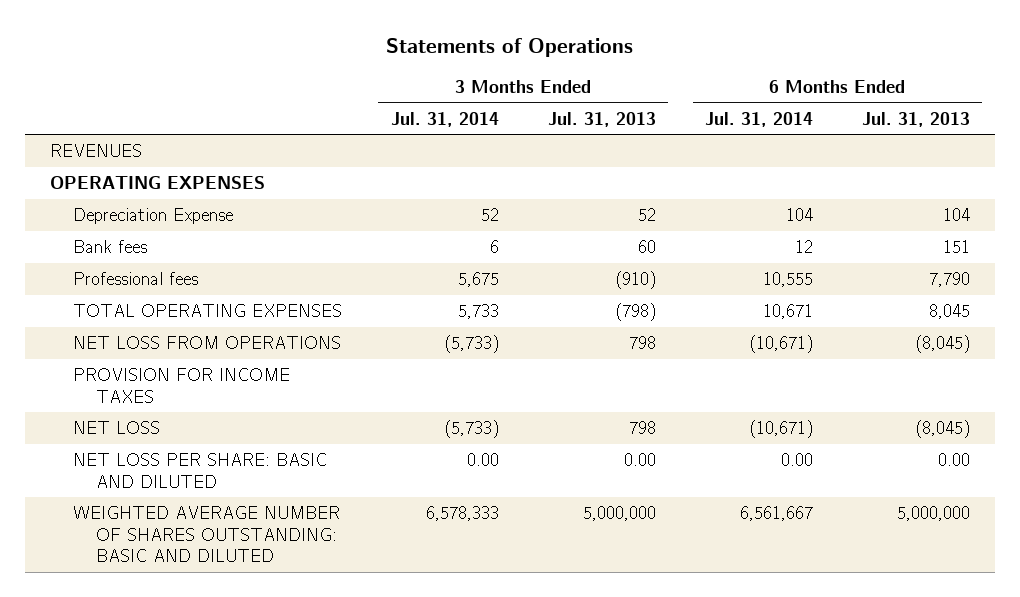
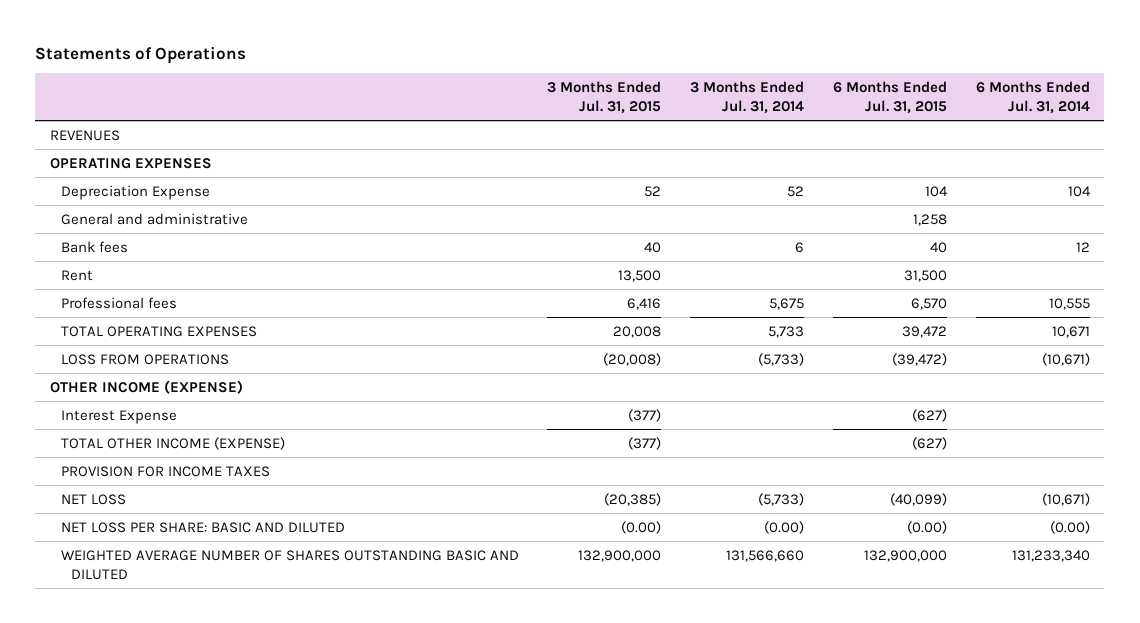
- | 3 Months Ended Jul. 31, 2014 | 3 Months Ended Jul. 31, 2013 | 6 Months Ended Jul. 31, 2014 | 6 Months Ended Jul. 31, 2013
+ | 3 Months Ended Jul. 31, 2015 | 3 Months Ended Jul. 31, 2014 | 6 Months Ended Jul. 31, 2015 | 6 Months Ended Jul. 31, 2014
+ General and administrative | | | 1,258 |
+ Rent | 13,500 | | 31,500 |
- NET LOSS FROM OPERATIONS | (5,733) | 798 | (10,671) | (8,045)
+ LOSS FROM OPERATIONS | (20,008) | (5,733) | (39,472) | (10,671)
+ OTHER INCOME (EXPENSE)
+ Interest Expense | (377) | | (627) |
+ TOTAL OTHER INCOME (EXPENSE) | (377) | | (627) |
- NET LOSS PER SHARE: BASIC AND DILUTED | 0.00 | 0.00 | 0.00 | 0.00
- WEIGHTED AVERAGE NUMBER OF SHARES OUTSTANDING: BASIC AND DILUTED | 6,578,333 | 5,000,000 | 6,561,667 | 5,000,000
+ NET LOSS PER SHARE: BASIC AND DILUTED | (0.00) | (0.00) | (0.00) | (0.00)
+ WEIGHTED AVERAGE NUMBER OF SHARES OUTSTANDING BASIC AND DILUTED | 132,900,000 | 131,566,660 | 132,900,000 | 131,233,340

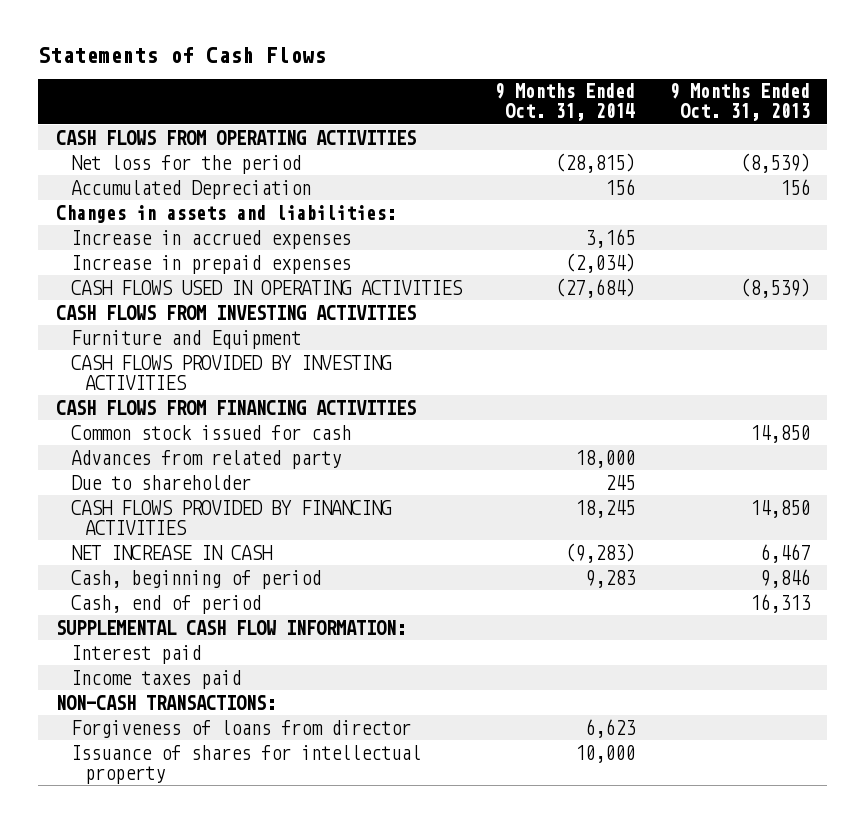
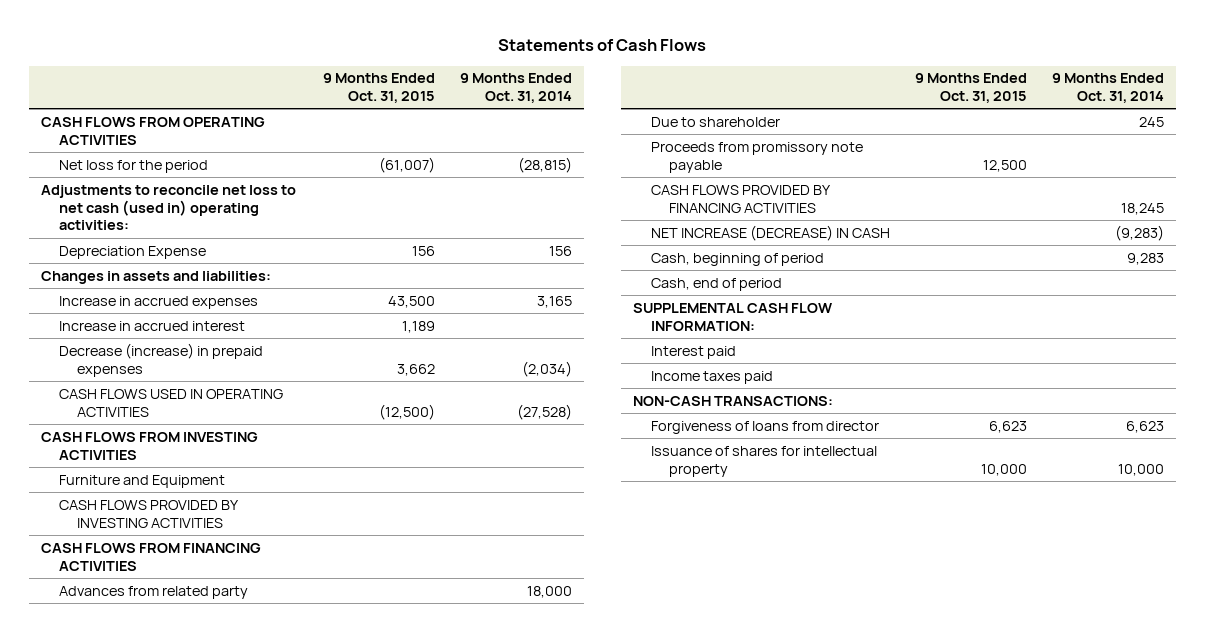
- | 9 Months Ended Oct. 31, 2014 | 9 Months Ended Oct. 31, 2013
+ | 9 Months Ended Oct. 31, 2015 | 9 Months Ended Oct. 31, 2014
- Accumulated Depreciation | 156 | 156
+ Adjustments to reconcile net loss to net cash (used in) operating activities:
+ Depreciation Expense | 156 | 156
- Increase in prepaid expenses | (2,034) |
- CASH FLOWS USED IN OPERATING ACTIVITIES | (27,684) | (8,539)
+ Increase in accrued interest | 1,189 |
+ Decrease (increase) in prepaid expenses | 3,662 | (2,034)
+ CASH FLOWS USED IN OPERATING ACTIVITIES | (12,500) | (27,528)
- Common stock issued for cash | | 14,850
+ Proceeds from promissory note payable | 12,500 |
- NET INCREASE IN CASH | (9,283) | 6,467
+ NET INCREASE (DECREASE) IN CASH | | (9,283)

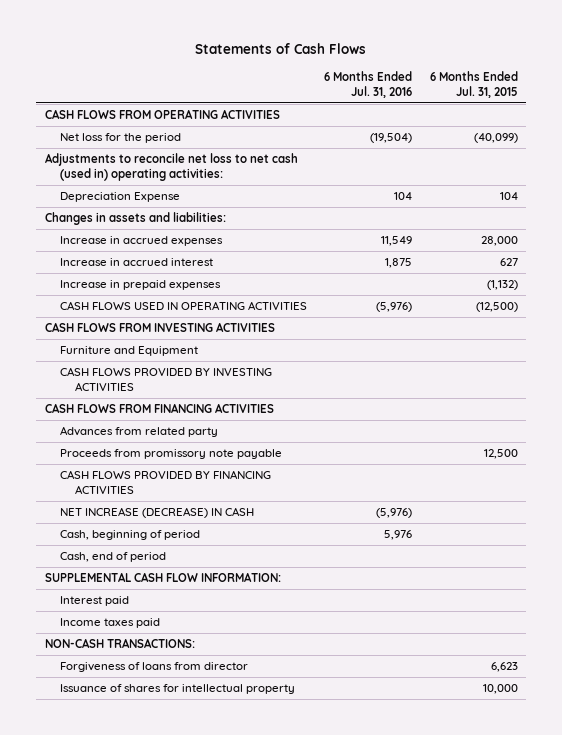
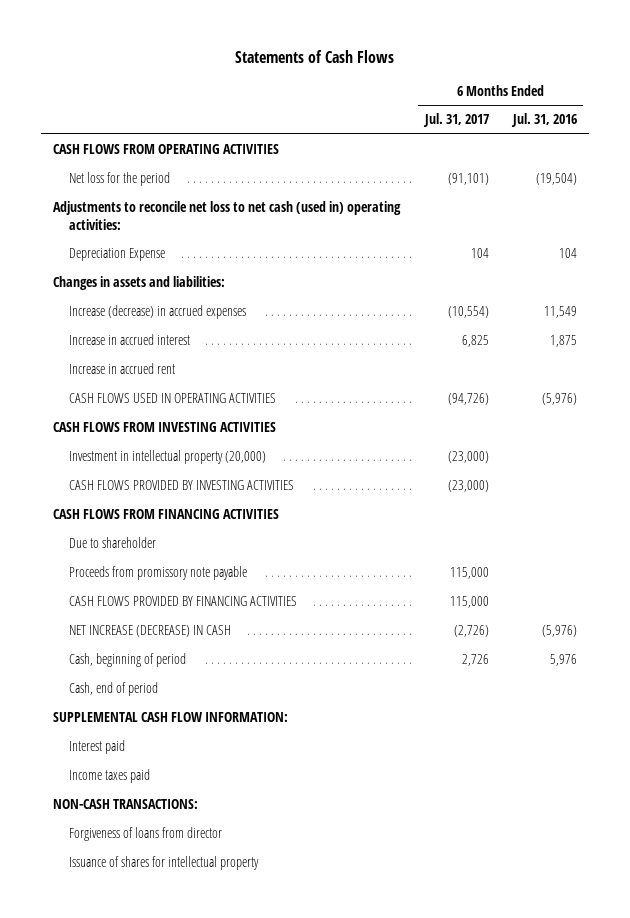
- | 6 Months Ended Jul. 31, 2016 | 6 Months Ended Jul. 31, 2015
+ | 6 Months Ended Jul. 31, 2017 | 6 Months Ended Jul. 31, 2016
- Increase in accrued expenses | 11,549 | 28,000
+ Increase (decrease) in accrued expenses | (10,554) | 11,549
- Increase in prepaid expenses | | (1,132)
+ Increase in accrued rent
- Furniture and Equipment
+ Investment in intellectual property (20,000) | (23,000) |
- Advances from related party
+ Due to shareholder

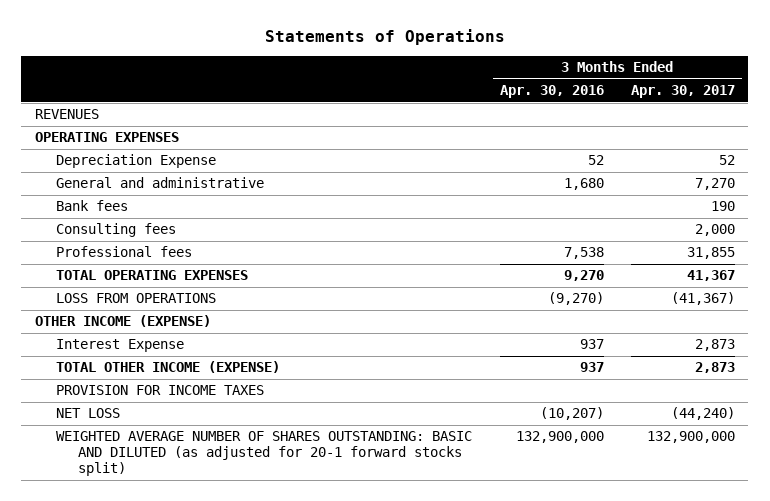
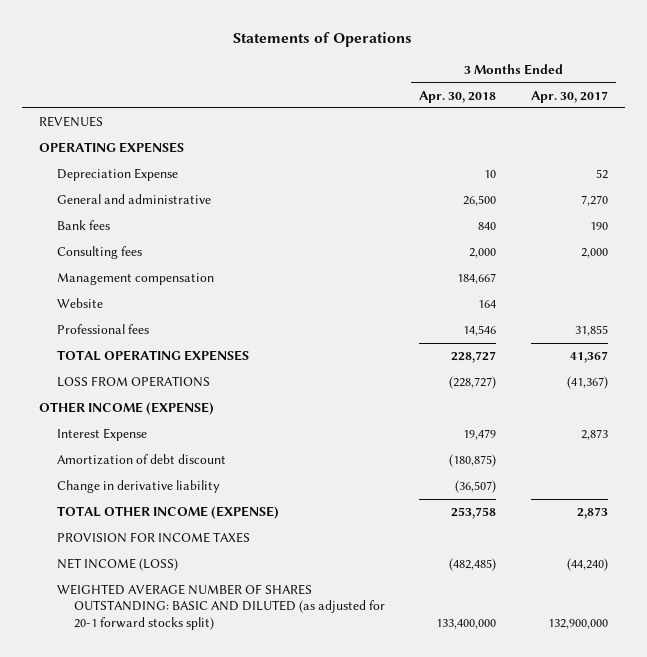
- | 3 Months Ended Apr. 30, 2016 | 3 Months Ended Apr. 30, 2017
+ | 3 Months Ended Apr. 30, 2018 | 3 Months Ended Apr. 30, 2017
+ Management compensation | 184,667 |
+ Website | 164 |
+ Amortization of debt discount | (180,875) |
+ Change in derivative liability | (36,507) |
- NET LOSS | (10,207) | (44,240)
+ NET INCOME (LOSS) | (482,485) | (44,240)

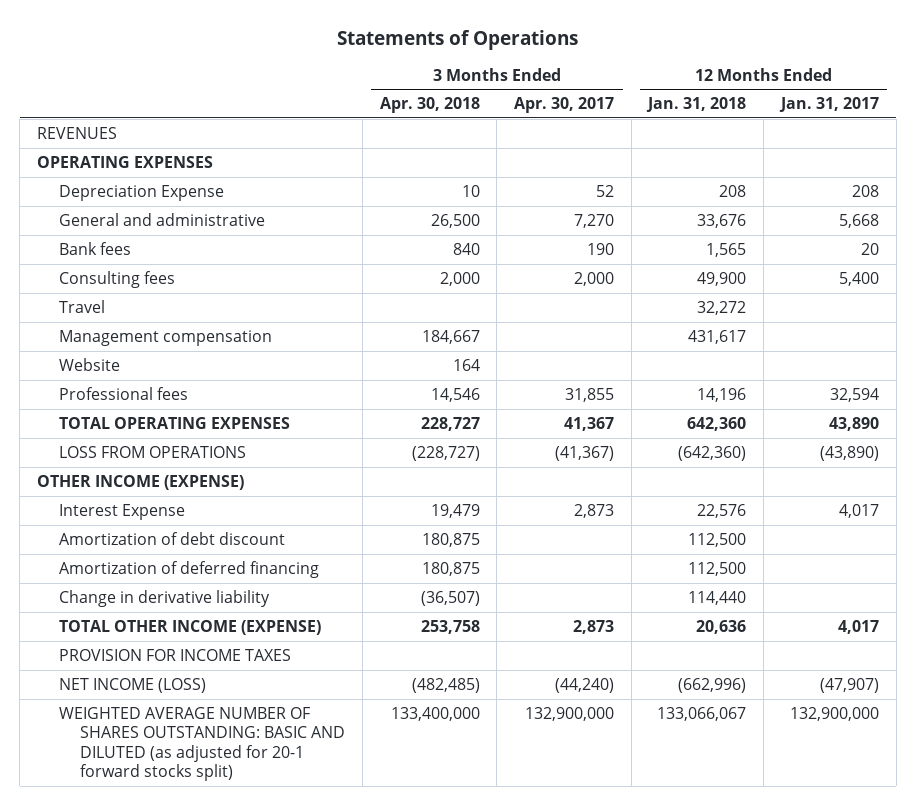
- | 3 Months Ended Apr. 30, 2018 | 3 Months Ended Apr. 30, 2017
+ | 3 Months Ended Apr. 30, 2018 | 3 Months Ended Apr. 30, 2017 | 12 Months Ended Jan. 31, 2018 | 12 Months Ended Jan. 31, 2017
+ Travel | | | 32,272 |
- Amortization of debt discount | (180,875) |
+ Amortization of debt discount | 180,875 | | 112,500 |
+ Amortization of deferred financing | 180,875 | | 112,500 |

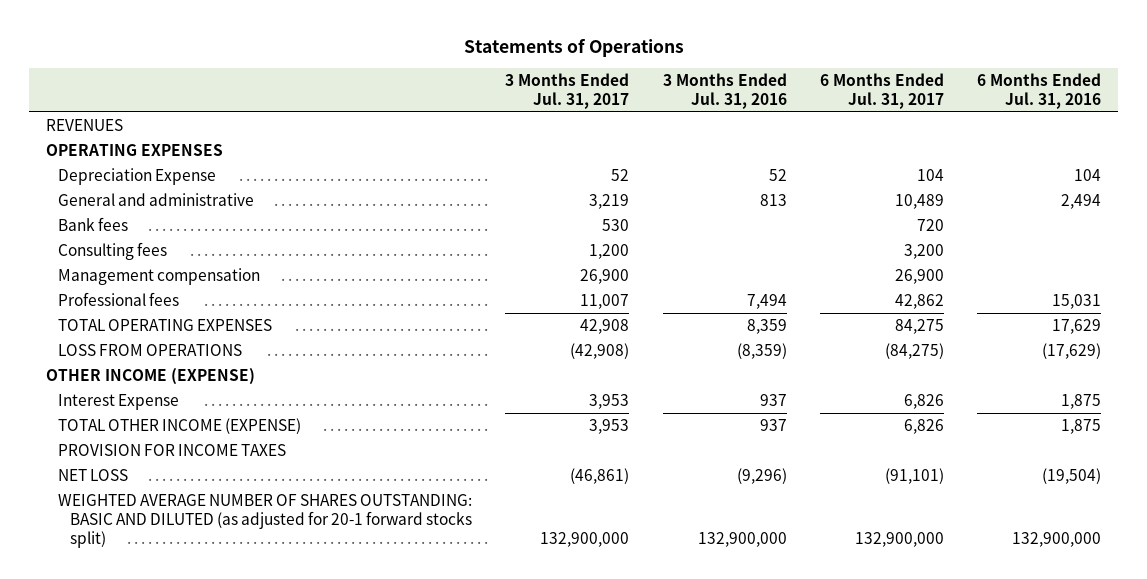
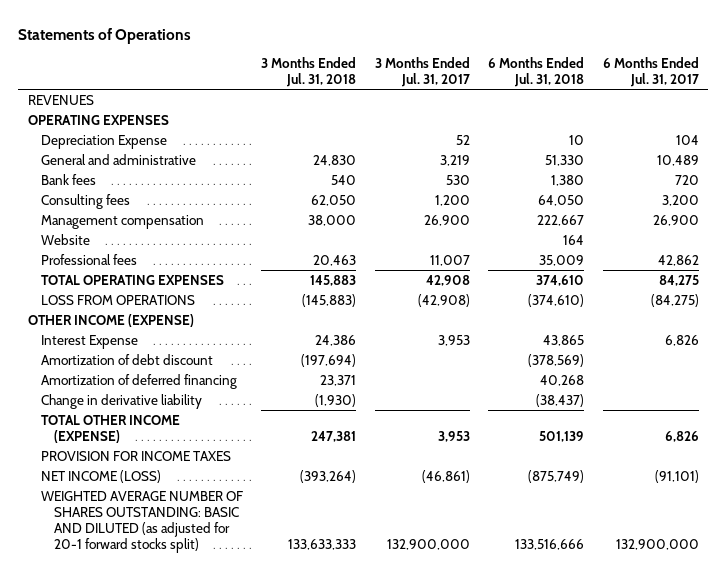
- | 3 Months Ended Jul. 31, 2017 | 3 Months Ended Jul. 31, 2016 | 6 Months Ended Jul. 31, 2017 | 6 Months Ended Jul. 31, 2016
+ | 3 Months Ended Jul. 31, 2018 | 3 Months Ended Jul. 31, 2017 | 6 Months Ended Jul. 31, 2018 | 6 Months Ended Jul. 31, 2017
+ Website | | | 164 |
+ Amortization of debt discount | (197,694) | | (378,569) |
+ Amortization of deferred financing | 23,371 | | 40,268 |
+ Change in derivative liability | (1,930) | | (38,437) |
- NET LOSS | (46,861) | (9,296) | (91,101) | (19,504)
+ NET INCOME (LOSS) | (393,264) | (46,861) | (875,749) | (91,101)

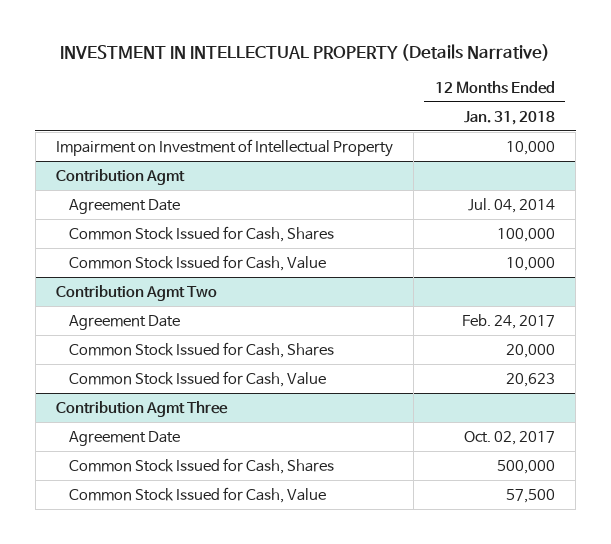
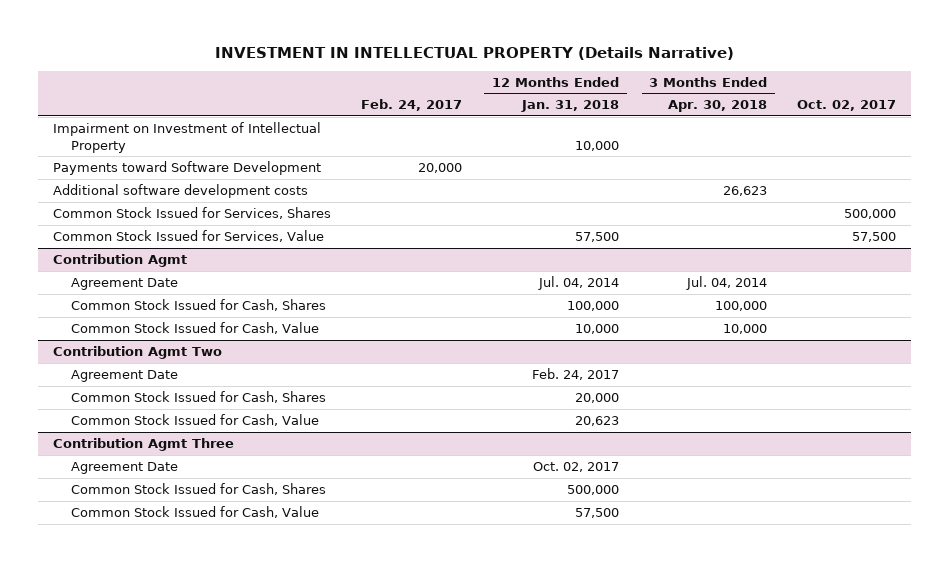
- | 12 Months Ended Jan. 31, 2018
+ | Feb. 24, 2017 | 12 Months Ended Jan. 31, 2018 | 3 Months Ended Apr. 30, 2018 | Oct. 02, 2017
+ Payments toward Software Development | 20,000 | | |
+ Additional software development costs | | | 26,623 |
+ Common Stock Issued for Services, Shares | | | | 500,000
+ Common Stock Issued for Services, Value | | 57,500 | | 57,500

